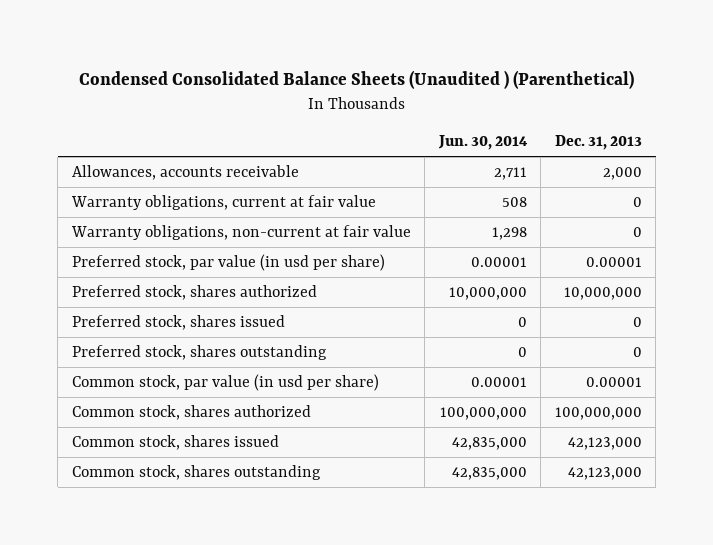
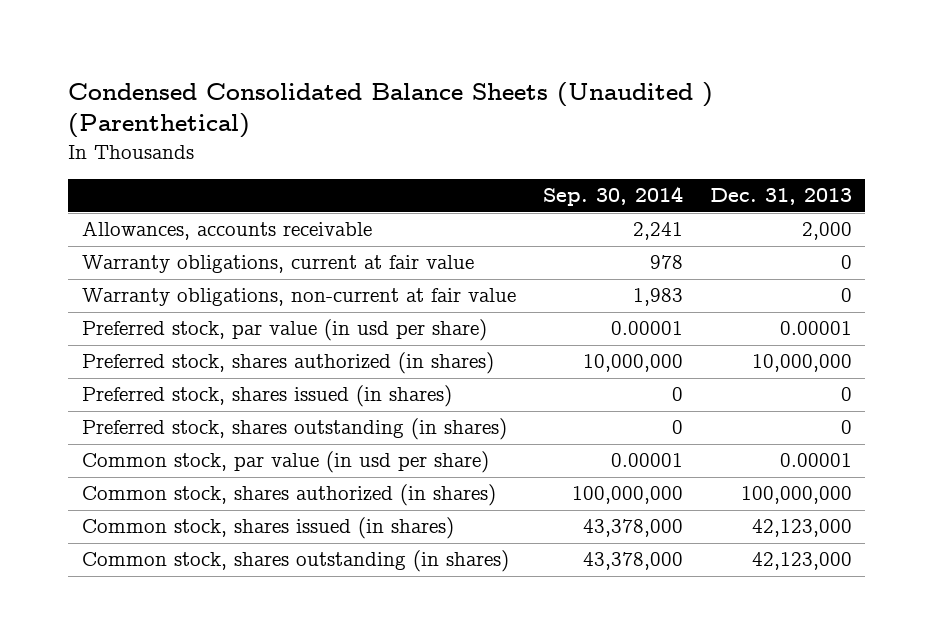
- | Jun. 30, 2014 | Dec. 31, 2013
+ | Sep. 30, 2014 | Dec. 31, 2013
- Preferred stock, shares authorized | 10,000,000 | 10,000,000
- Preferred stock, shares issued | 0 | 0
- Preferred stock, shares outstanding | 0 | 0
+ Preferred stock, shares authorized (in shares) | 10,000,000 | 10,000,000
+ Preferred stock, shares issued (in shares) | 0 | 0
+ Preferred stock, shares outstanding (in shares) | 0 | 0
- Common stock, shares authorized | 100,000,000 | 100,000,000
- Common stock, shares issued | 42,835,000 | 42,123,000
- Common stock, shares outstanding | 42,835,000 | 42,123,000
+ Common stock, shares authorized (in shares) | 100,000,000 | 100,000,000
+ Common stock, shares issued (in shares) | 43,378,000 | 42,123,000
+ Common stock, shares outstanding (in shares) | 43,378,000 | 42,123,000

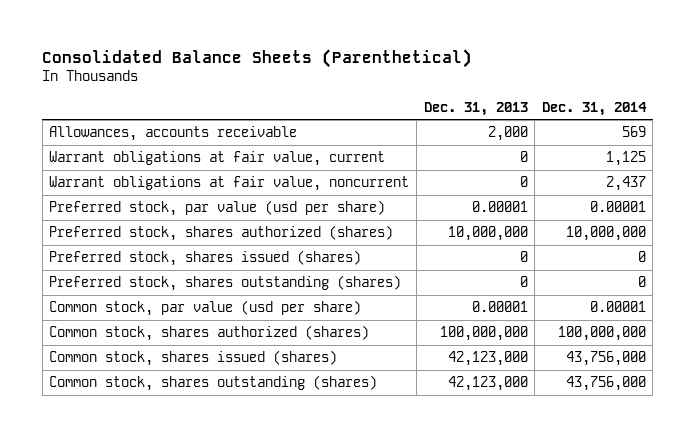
- Condensed Consolidated Balance Sheets (Unaudited ) (Parenthetical)
+ Consolidated Balance Sheets (Parenthetical)
- | Sep. 30, 2014 | Dec. 31, 2013
+ | Dec. 31, 2013 | Dec. 31, 2014
- Warranty obligations, current at fair value | 978 | 0
- Warranty obligations, non-current at fair value | 1,983 | 0
- Preferred stock, par value (in usd per share) | 0.00001 | 0.00001
- Preferred stock, shares authorized (in shares) | 10,000,000 | 10,000,000
- Preferred stock, shares issued (in shares) | 0 | 0
- Preferred stock, shares outstanding (in shares) | 0 | 0
- Common stock, par value (in usd per share) | 0.00001 | 0.00001
- Common stock, shares authorized (in shares) | 100,000,000 | 100,000,000
- Common stock, shares issued (in shares) | 43,378,000 | 42,123,000
- Common stock, shares outstanding (in shares) | 43,378,000 | 42,123,000
+ Warrant obligations at fair value, current | 0 | 1,125
+ Warrant obligations at fair value, noncurrent | 0 | 2,437
+ Preferred stock, par value (usd per share) | 0.00001 | 0.00001
+ Preferred stock, shares authorized (shares) | 10,000,000 | 10,000,000
+ Preferred stock, shares issued (shares) | 0 | 0
+ Preferred stock, shares outstanding (shares) | 0 | 0
+ Common stock, par value (usd per share) | 0.00001 | 0.00001
+ Common stock, shares authorized (shares) | 100,000,000 | 100,000,000
+ Common stock, shares issued (shares) | 42,123,000 | 43,756,000
+ Common stock, shares outstanding (shares) | 42,123,000 | 43,756,000

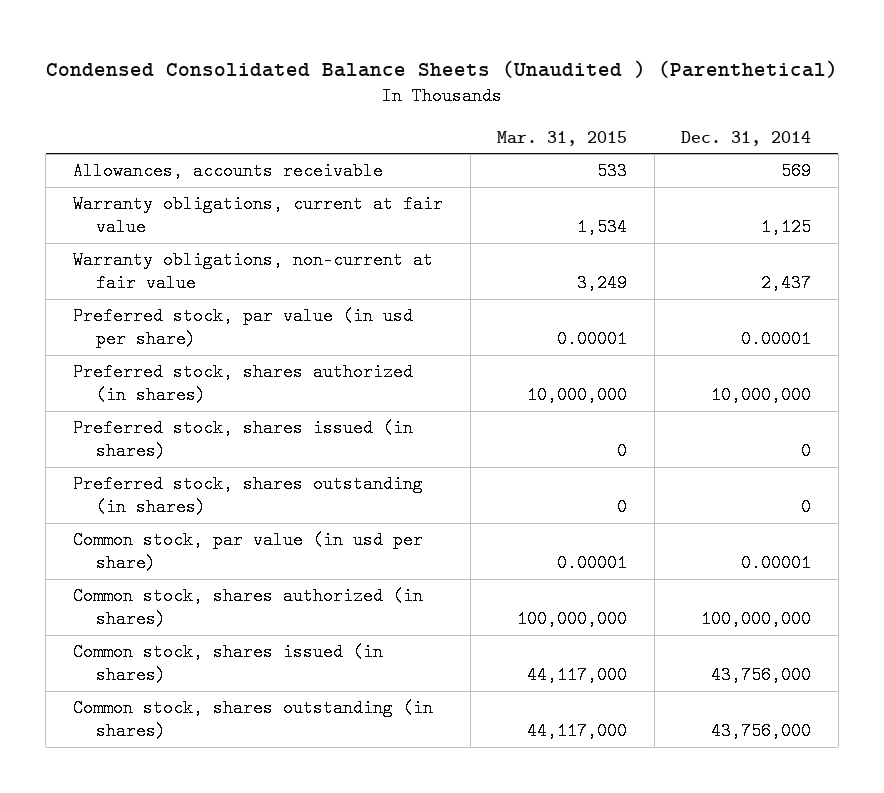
- Consolidated Balance Sheets (Parenthetical)
+ Condensed Consolidated Balance Sheets (Unaudited ) (Parenthetical)
- | Dec. 31, 2013 | Dec. 31, 2014
+ | Mar. 31, 2015 | Dec. 31, 2014
- Warrant obligations at fair value, current | 0 | 1,125
- Warrant obligations at fair value, noncurrent | 0 | 2,437
- Preferred stock, par value (usd per share) | 0.00001 | 0.00001
- Preferred stock, shares authorized (shares) | 10,000,000 | 10,000,000
- Preferred stock, shares issued (shares) | 0 | 0
- Preferred stock, shares outstanding (shares) | 0 | 0
- Common stock, par value (usd per share) | 0.00001 | 0.00001
- Common stock, shares authorized (shares) | 100,000,000 | 100,000,000
- Common stock, shares issued (shares) | 42,123,000 | 43,756,000
- Common stock, shares outstanding (shares) | 42,123,000 | 43,756,000
+ Warranty obligations, current at fair value | 1,534 | 1,125
+ Warranty obligations, non-current at fair value | 3,249 | 2,437
+ Preferred stock, par value (in usd per share) | 0.00001 | 0.00001
+ Preferred stock, shares authorized (in shares) | 10,000,000 | 10,000,000
+ Preferred stock, shares issued (in shares) | 0 | 0
+ Preferred stock, shares outstanding (in shares) | 0 | 0
+ Common stock, par value (in usd per share) | 0.00001 | 0.00001
+ Common stock, shares authorized (in shares) | 100,000,000 | 100,000,000
+ Common stock, shares issued (in shares) | 44,117,000 | 43,756,000
+ Common stock, shares outstanding (in shares) | 44,117,000 | 43,756,000

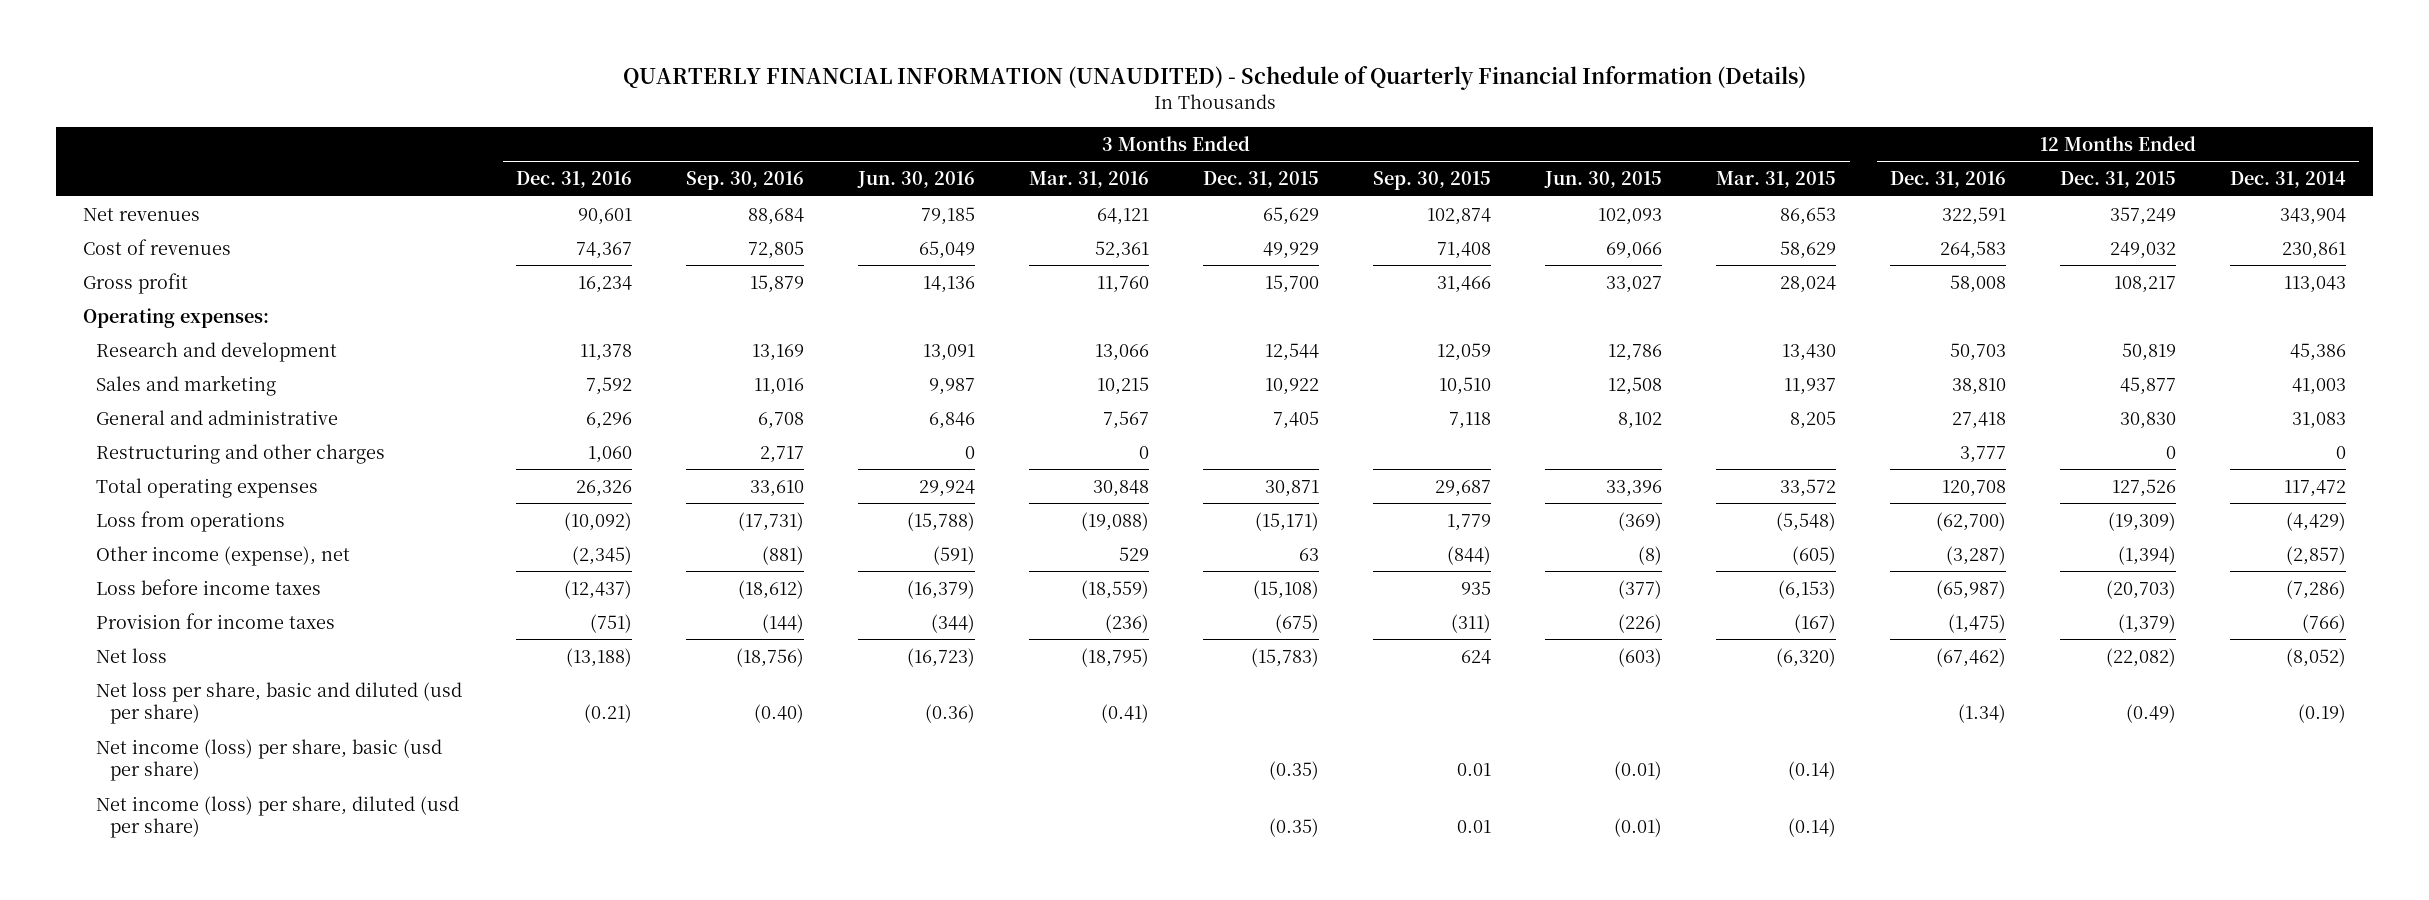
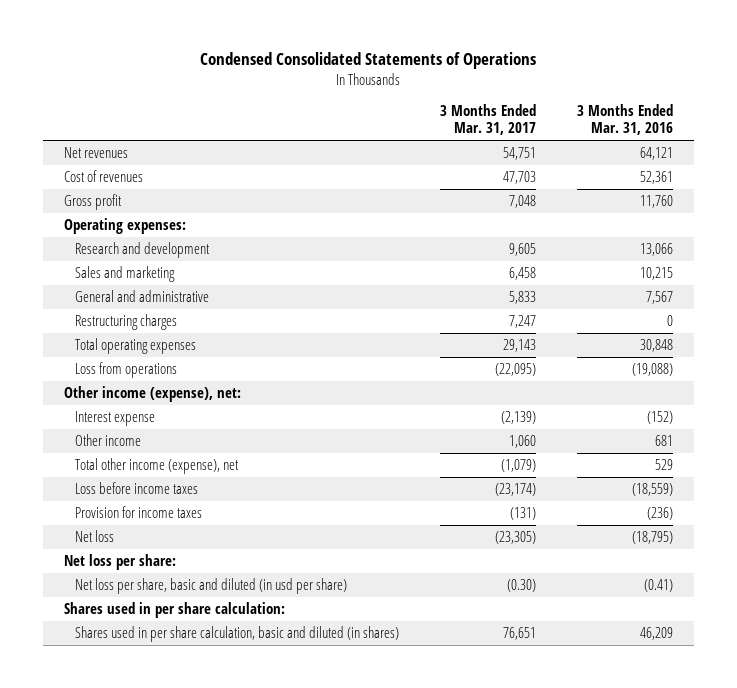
- QUARTERLY FINANCIAL INFORMATION (UNAUDITED) - Schedule of Quarterly Financial Information (Details)
+ Condensed Consolidated Statements of Operations
- | 3 Months Ended Dec. 31, 2016 | 3 Months Ended Sep. 30, 2016 | 3 Months Ended Jun. 30, 2016 | 3 Months Ended Mar. 31, 2016 | 3 Months Ended Dec. 31, 2015 | 3 Months Ended Sep. 30, 2015 | 3 Months Ended Jun. 30, 2015 | 3 Months Ended Mar. 31, 2015 | 12 Months Ended Dec. 31, 2016 | 12 Months Ended Dec. 31, 2015 | 12 Months Ended Dec. 31, 2014
+ | 3 Months Ended Mar. 31, 2017 | 3 Months Ended Mar. 31, 2016
- Restructuring and other charges | 1,060 | 2,717 | 0 | 0 | | | | | 3,777 | 0 | 0
+ Restructuring charges | 7,247 | 0
- Other income (expense), net | (2,345) | (881) | (591) | 529 | 63 | (844) | (8) | (605) | (3,287) | (1,394) | (2,857)
+ Other income (expense), net:
+ Interest expense | (2,139) | (152)
+ Other income | 1,060 | 681
+ Total other income (expense), net | (1,079) | 529
- Net loss per share, basic and diluted (usd per share) | (0.21) | (0.40) | (0.36) | (0.41) | | | | | (1.34) | (0.49) | (0.19)
- Net income (loss) per share, basic (usd per share) | | | | | (0.35) | 0.01 | (0.01) | (0.14) | | |
- Net income (loss) per share, diluted (usd per share) | | | | | (0.35) | 0.01 | (0.01) | (0.14) | | |
+ Net loss per share:
+ Net loss per share, basic and diluted (in usd per share) | (0.30) | (0.41)
+ Shares used in per share calculation:
+ Shares used in per share calculation, basic and diluted (in shares) | 76,651 | 46,209

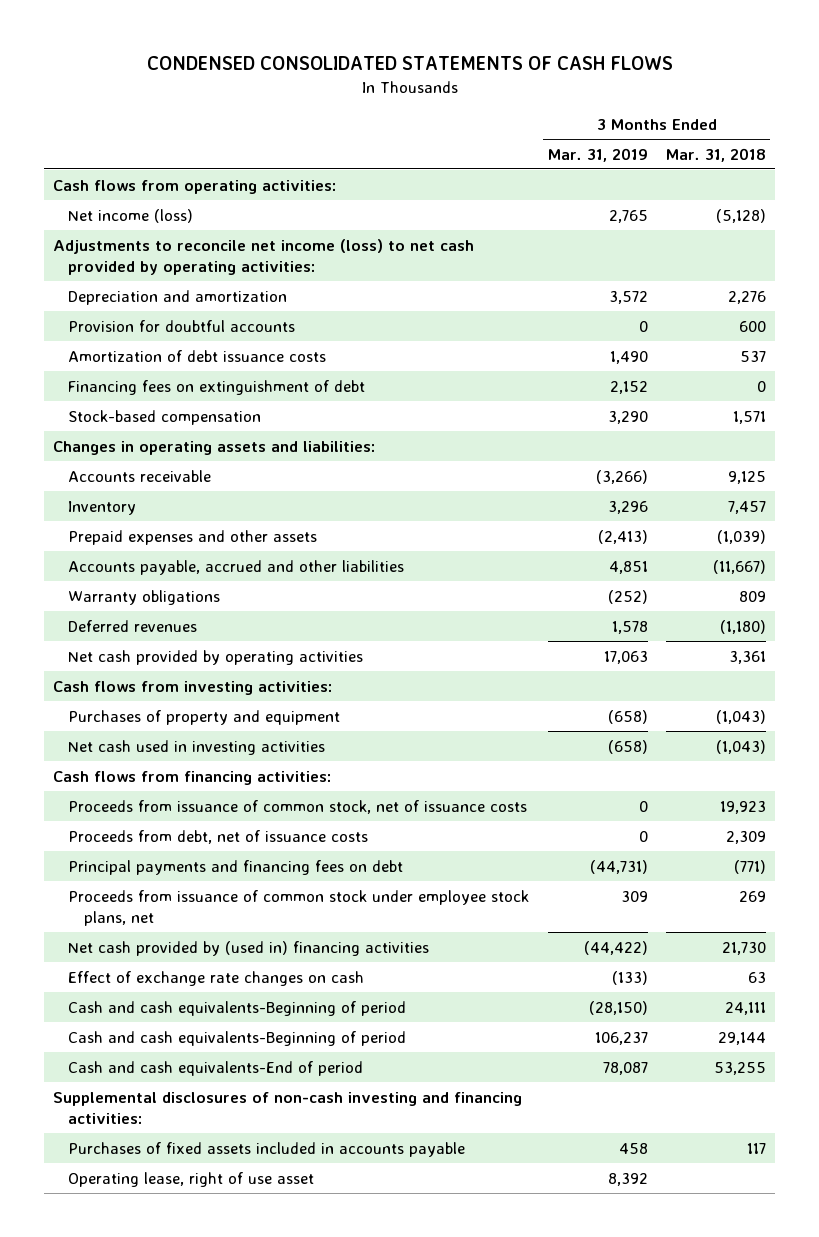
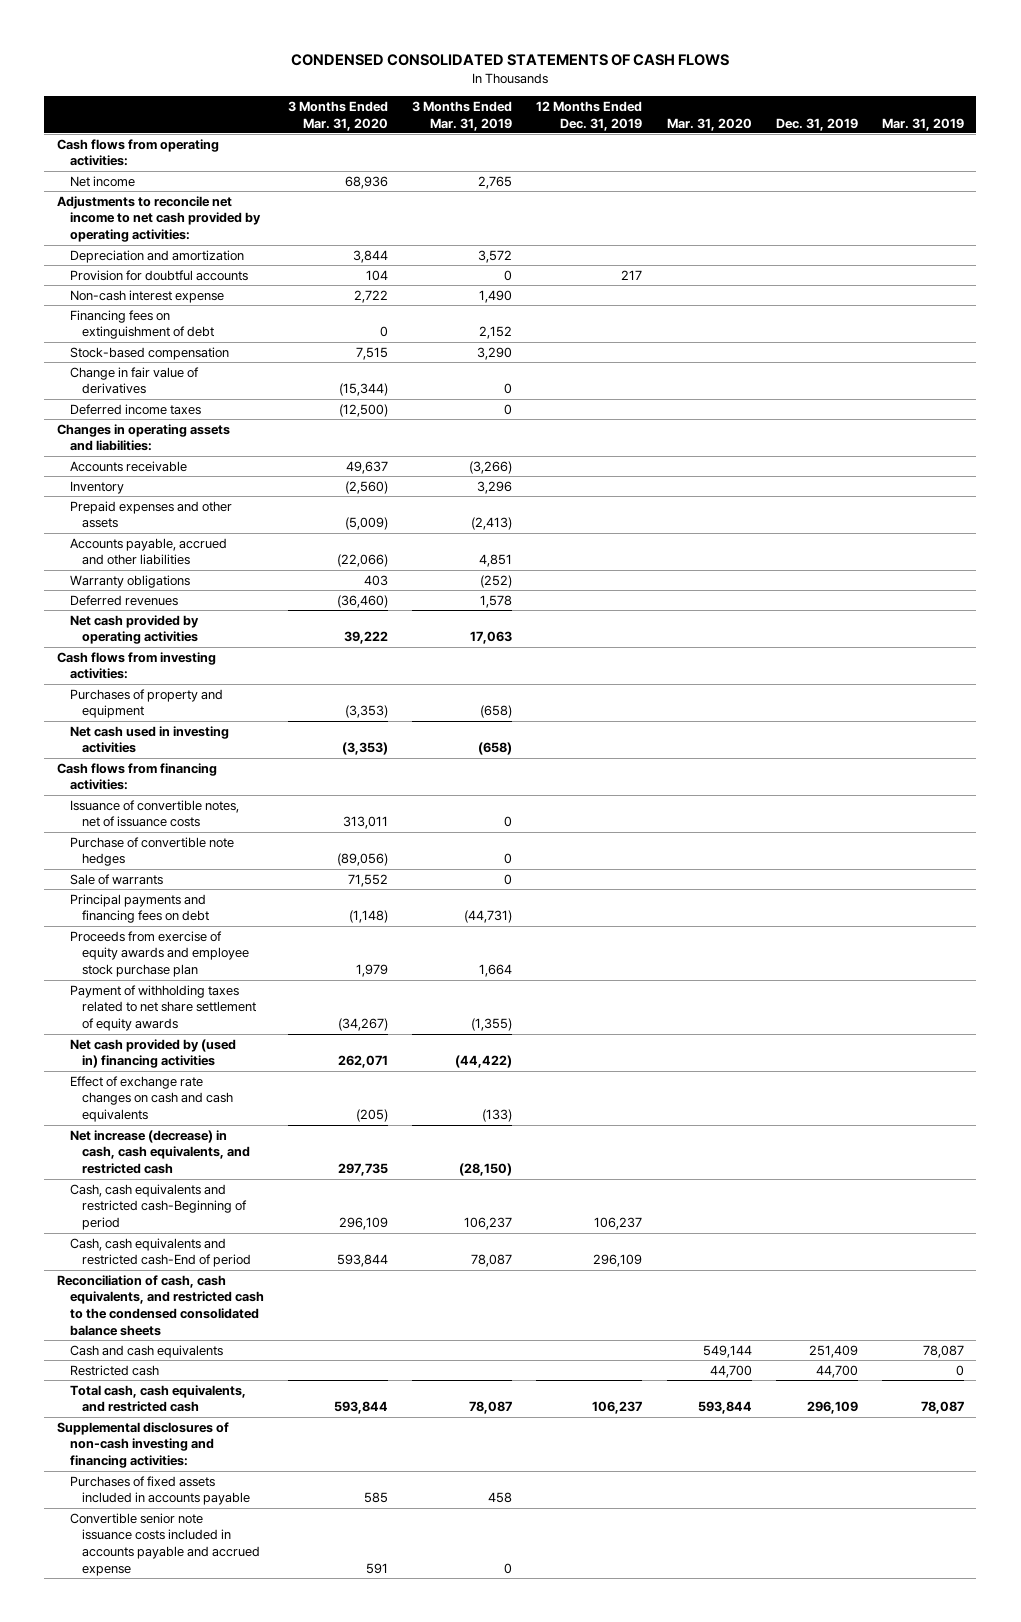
- | 3 Months Ended Mar. 31, 2019 | 3 Months Ended Mar. 31, 2018
+ | 3 Months Ended Mar. 31, 2020 | 3 Months Ended Mar. 31, 2019 | 12 Months Ended Dec. 31, 2019 | Mar. 31, 2020 | Dec. 31, 2019 | Mar. 31, 2019
- Net income (loss) | 2,765 | (5,128)
- Adjustments to reconcile net income (loss) to net cash provided by operating activities:
+ Net income | 68,936 | 2,765 | | | |
+ Adjustments to reconcile net income to net cash provided by operating activities:
- Amortization of debt issuance costs | 1,490 | 537
+ Non-cash interest expense | 2,722 | 1,490 | | | |
+ Change in fair value of derivatives | (15,344) | 0 | | | |
+ Deferred income taxes | (12,500) | 0 | | | |
- Proceeds from issuance of common stock, net of issuance costs | 0 | 19,923
- Proceeds from debt, net of issuance costs | 0 | 2,309
+ Issuance of convertible notes, net of issuance costs | 313,011 | 0 | | | |
+ Purchase of convertible note hedges | (89,056) | 0 | | | |
+ Sale of warrants | 71,552 | 0 | | | |
- Proceeds from issuance of common stock under employee stock plans, net | 309 | 269
+ Proceeds from exercise of equity awards and employee stock purchase plan | 1,979 | 1,664 | | | |
+ Payment of withholding taxes related to net share settlement of equity awards | (34,267) | (1,355) | | | |
- Effect of exchange rate changes on cash | (133) | 63
- Cash and cash equivalents-Beginning of period | (28,150) | 24,111
- Cash and cash equivalents-Beginning of period | 106,237 | 29,144
- Cash and cash equivalents-End of period | 78,087 | 53,255
+ Effect of exchange rate changes on cash and cash equivalents | (205) | (133) | | | |
+ Net increase (decrease) in cash, cash equivalents, and restricted cash | 297,735 | (28,150) | | | |
+ Cash, cash equivalents and restricted cash-Beginning of period | 296,109 | 106,237 | 106,237 | | |
+ Cash, cash equivalents and restricted cash-End of period | 593,844 | 78,087 | 296,109 | | |
+ Reconciliation of cash, cash equivalents, and restricted cash to the condensed consolidated balance sheets
+ Cash and cash equivalents | | | | 549,144 | 251,409 | 78,087
+ Restricted cash | | | | 44,700 | 44,700 | 0
+ Total cash, cash equivalents, and restricted cash | 593,844 | 78,087 | 106,237 | 593,844 | 296,109 | 78,087
- Operating lease, right of use asset | 8,392 |
+ Convertible senior note issuance costs included in accounts payable and accrued expense | 591 | 0 | | | |

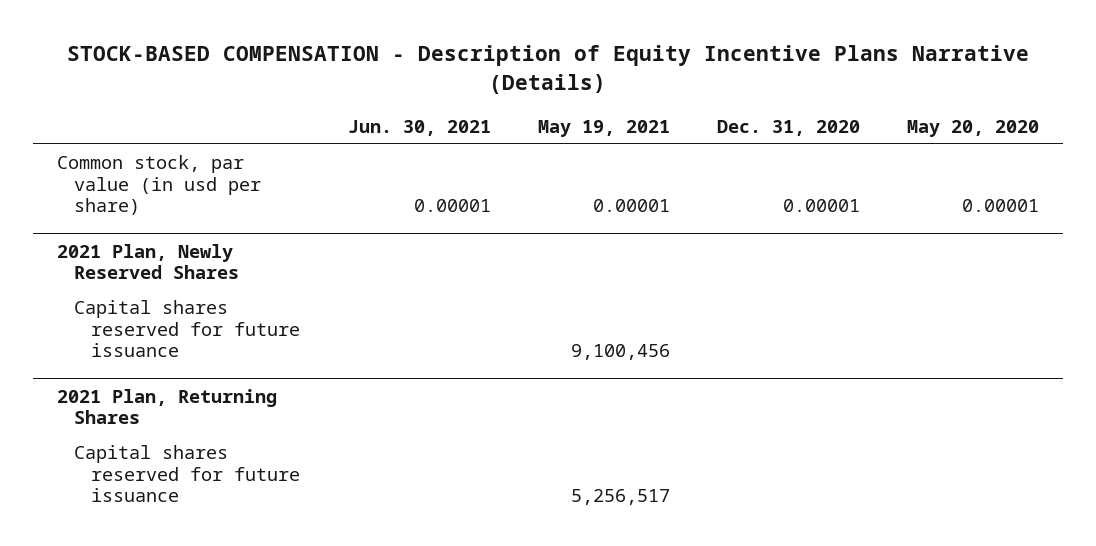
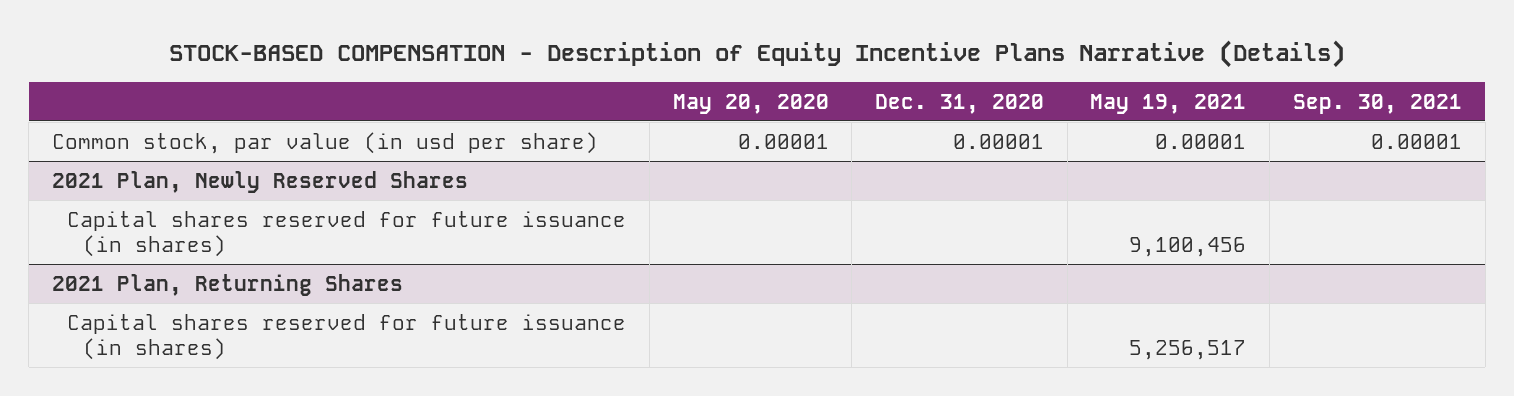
- | Jun. 30, 2021 | May 19, 2021 | Dec. 31, 2020 | May 20, 2020
+ | May 20, 2020 | Dec. 31, 2020 | May 19, 2021 | Sep. 30, 2021
@ 2021 Plan, Newly Reserved Shares
- Capital shares reserved for future issuance | | 9,100,456 | |
+ Capital shares reserved for future issuance (in shares) | | | 9,100,456 |
@ 2021 Plan, Returning Shares
- Capital shares reserved for future issuance | | 5,256,517 | |
+ Capital shares reserved for future issuance (in shares) | | | 5,256,517 |

